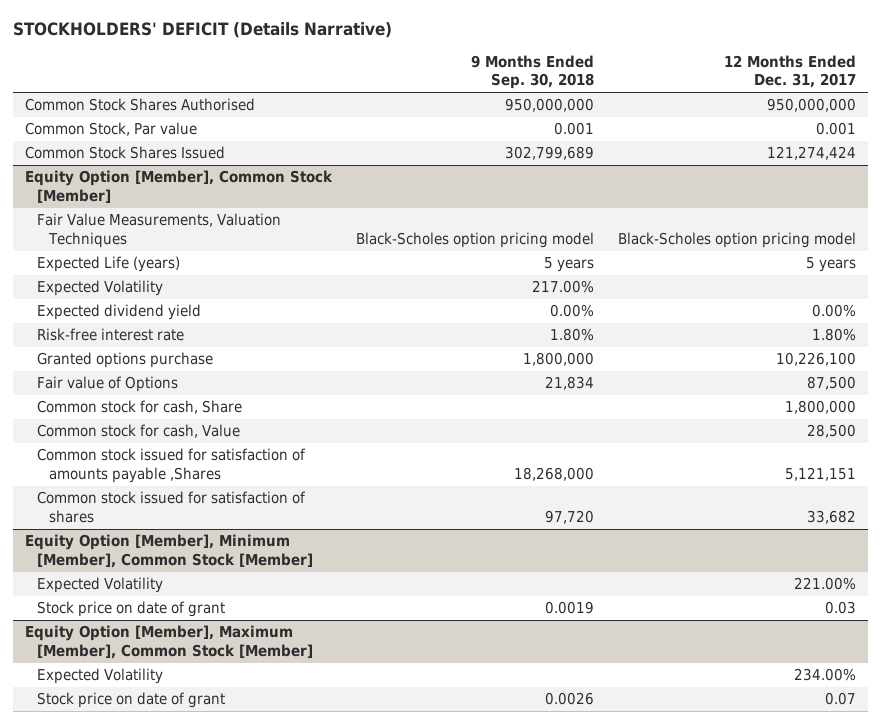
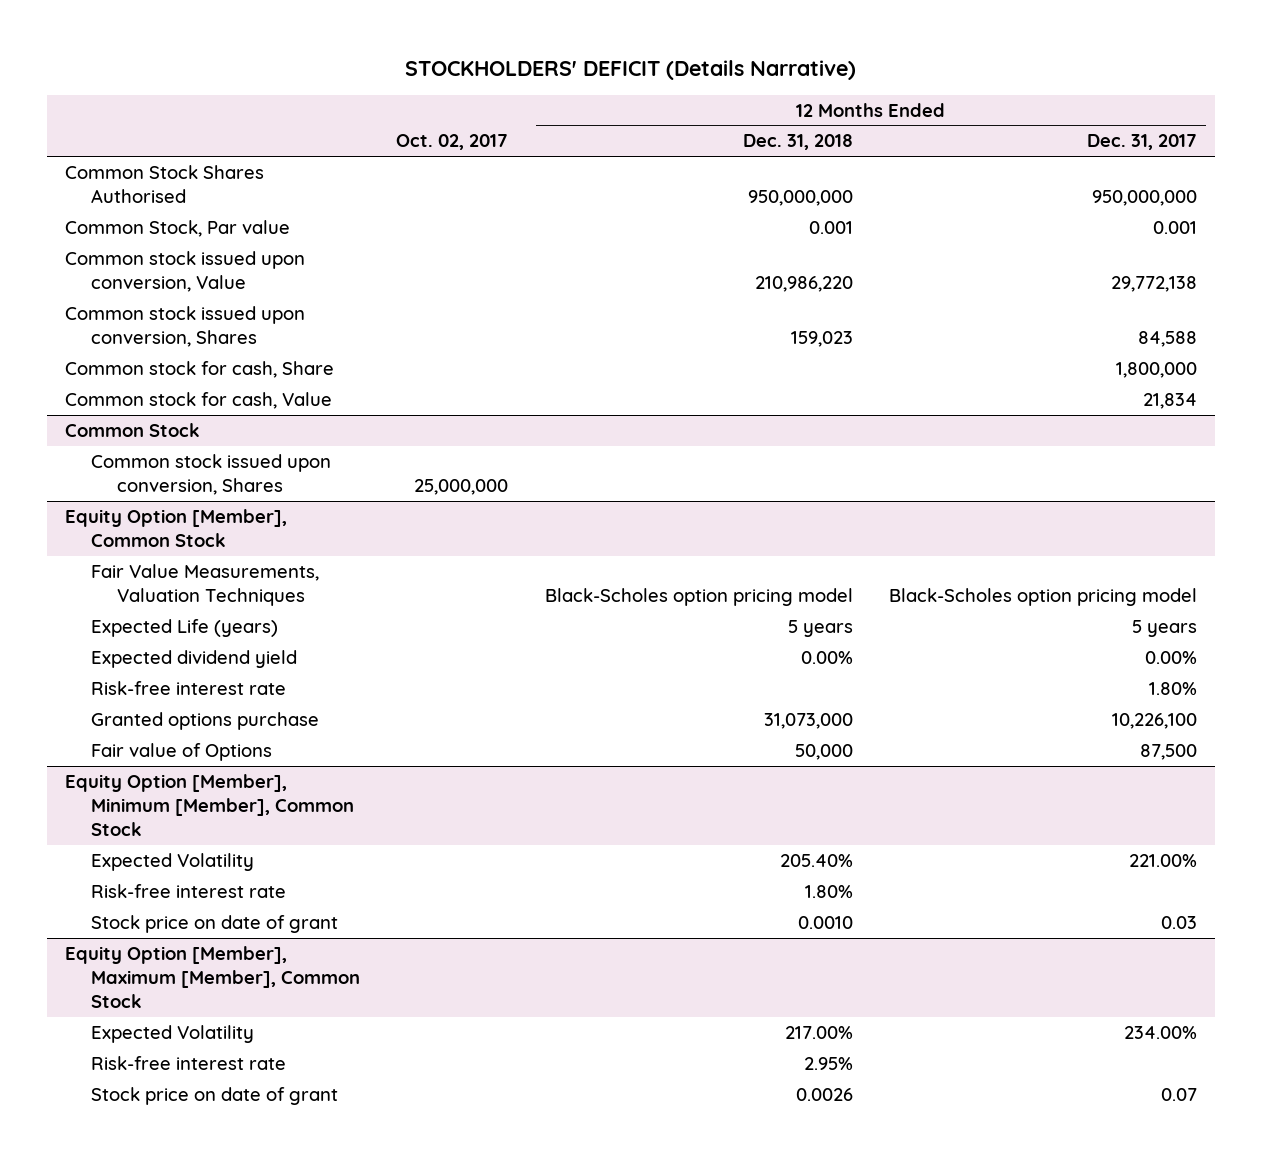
- | 9 Months Ended Sep. 30, 2018 | 12 Months Ended Dec. 31, 2017
+ | Oct. 02, 2017 | 12 Months Ended Dec. 31, 2018 | 12 Months Ended Dec. 31, 2017
- Common Stock Shares Issued | 302,799,689 | 121,274,424
- Equity Option [Member], Common Stock [Member]
+ Common stock issued upon conversion, Value | | 210,986,220 | 29,772,138
+ Common stock issued upon conversion, Shares | | 159,023 | 84,588
+ Common stock for cash, Share | | | 1,800,000
+ Common stock for cash, Value | | | 21,834
+ Common Stock
+ Common stock issued upon conversion, Shares | 25,000,000 | |
+ Equity Option [Member], Common Stock
- Expected Volatility | 217.00% |
- Common stock for cash, Share | | 1,800,000
- Common stock for cash, Value | | 28,500
- Common stock issued for satisfaction of amounts payable ,Shares | 18,268,000 | 5,121,151
- Common stock issued for satisfaction of shares | 97,720 | 33,682
- Equity Option [Member], Minimum [Member], Common Stock [Member]
+ Equity Option [Member], Minimum [Member], Common Stock
+ Risk-free interest rate | | 1.80% |
- Equity Option [Member], Maximum [Member], Common Stock [Member]
+ Equity Option [Member], Maximum [Member], Common Stock
+ Risk-free interest rate | | 2.95% |

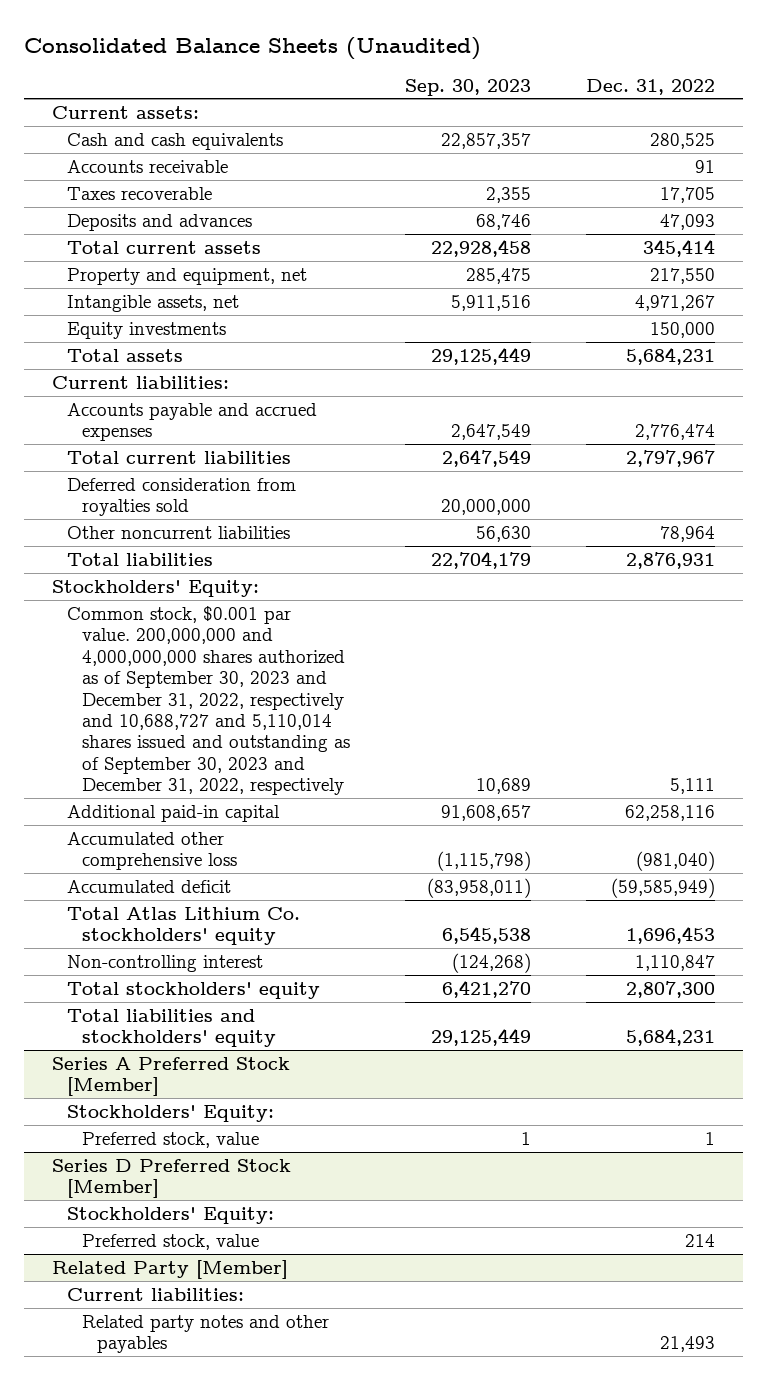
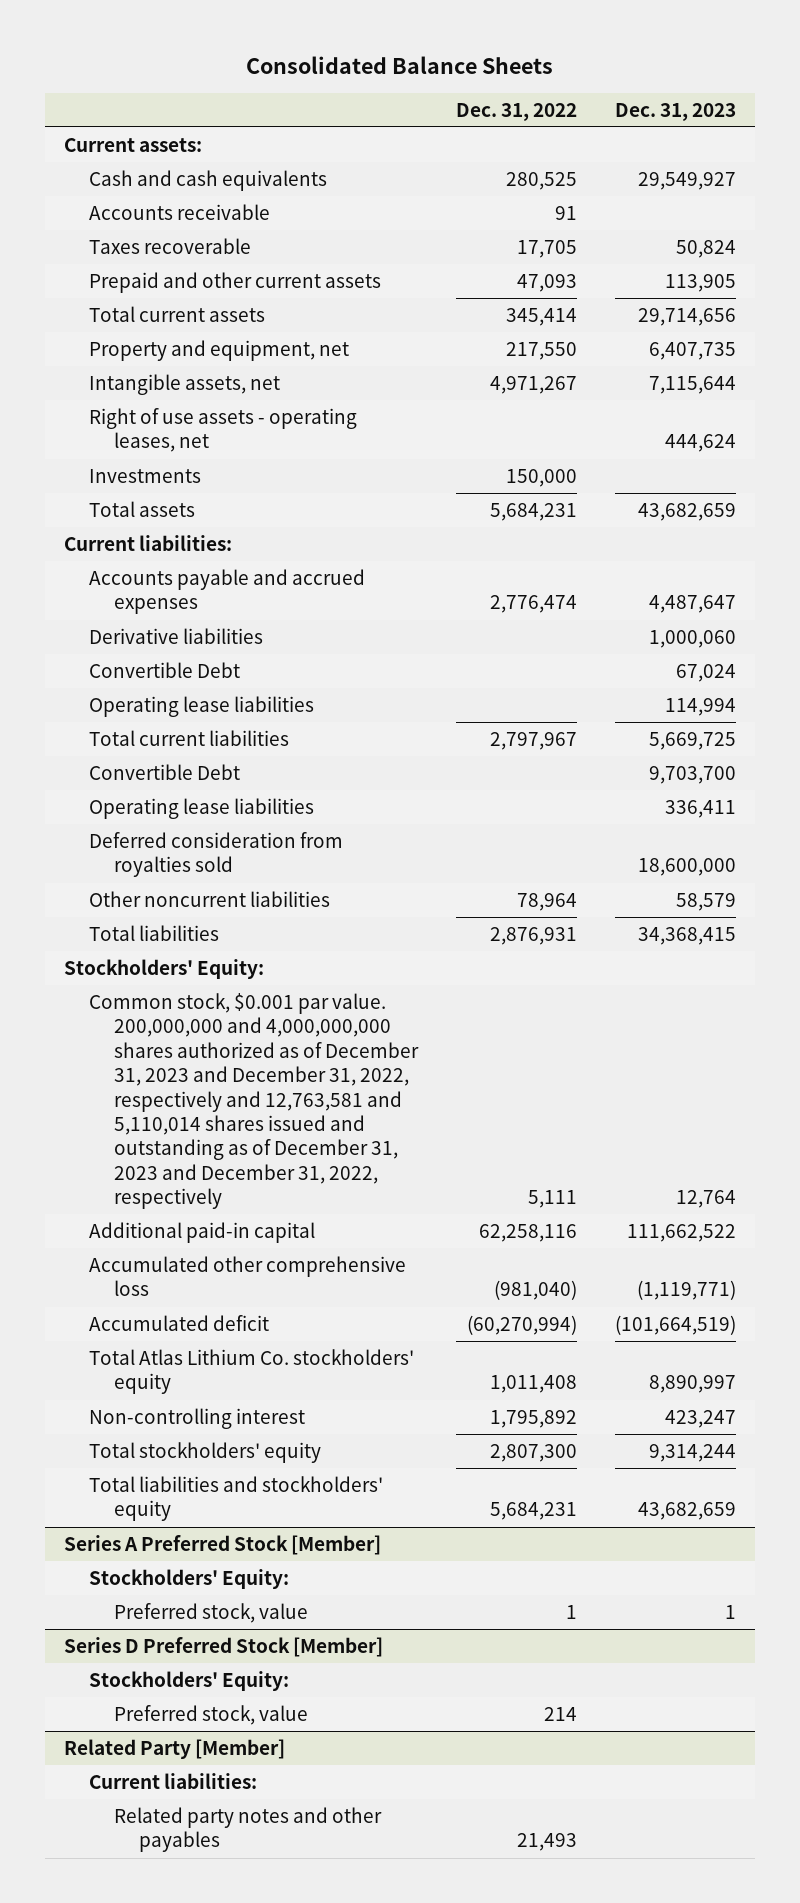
- Consolidated Balance Sheets (Unaudited)
+ Consolidated Balance Sheets
- | Sep. 30, 2023 | Dec. 31, 2022
+ | Dec. 31, 2022 | Dec. 31, 2023
- Deposits and advances | 68,746 | 47,093
+ Prepaid and other current assets | 47,093 | 113,905
- Equity investments | | 150,000
+ Right of use assets - operating leases, net | | 444,624
+ Investments | 150,000 |
+ Derivative liabilities | | 1,000,060
+ Convertible Debt | | 67,024
+ Operating lease liabilities | | 114,994
+ Convertible Debt | | 9,703,700
+ Operating lease liabilities | | 336,411
- Common stock, $0.001 par value. 200,000,000 and 4,000,000,000 shares authorized as of September 30, 2023 and December 31, 2022, respectively and 10,688,727 and 5,110,014 shares issued and outstanding as of September 30, 2023 and December 31, 2022, respectively | 10,689 | 5,111
+ Common stock, $0.001 par value. 200,000,000 and 4,000,000,000 shares authorized as of December 31, 2023 and December 31, 2022, respectively and 12,763,581 and 5,110,014 shares issued and outstanding as of December 31, 2023 and December 31, 2022, respectively | 5,111 | 12,764
- Accumulated deficit | (83,958,011) | (59,585,949)
- Total Atlas Lithium Co. stockholders' equity | 6,545,538 | 1,696,453
- Non-controlling interest | (124,268) | 1,110,847
+ Accumulated deficit | (60,270,994) | (101,664,519)
+ Total Atlas Lithium Co. stockholders' equity | 1,011,408 | 8,890,997
+ Non-controlling interest | 1,795,892 | 423,247

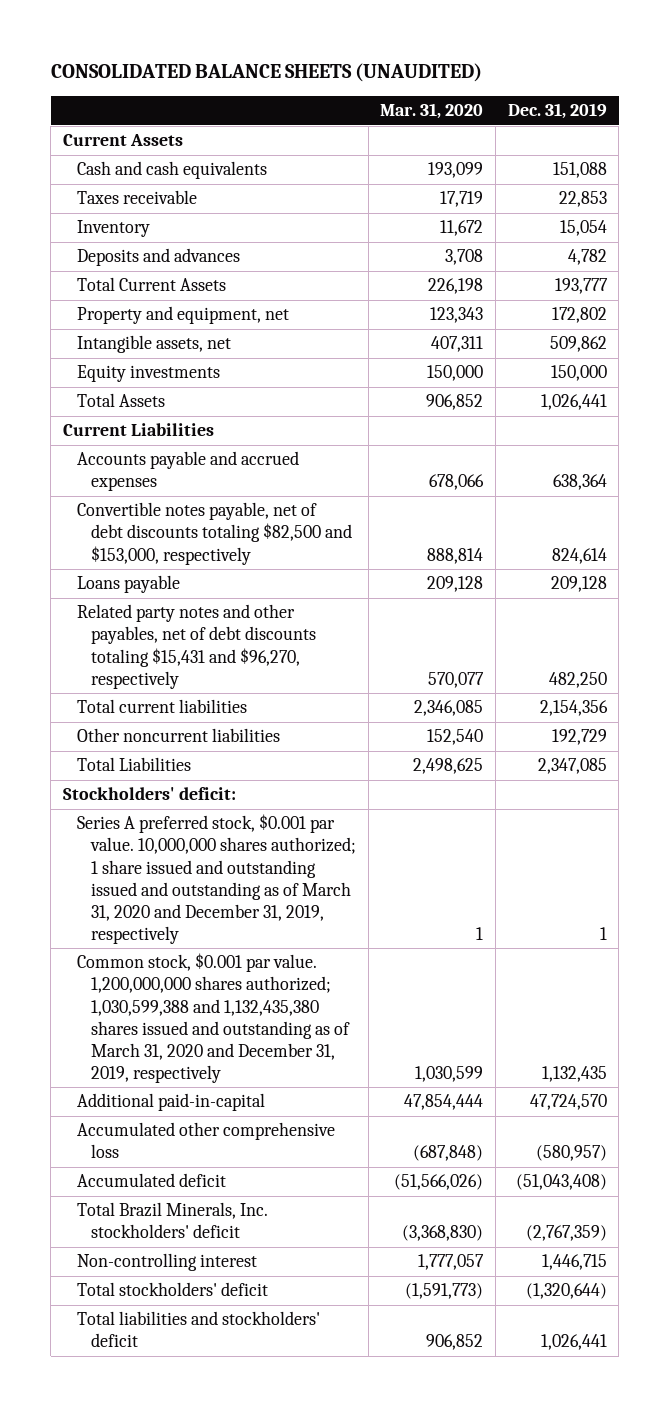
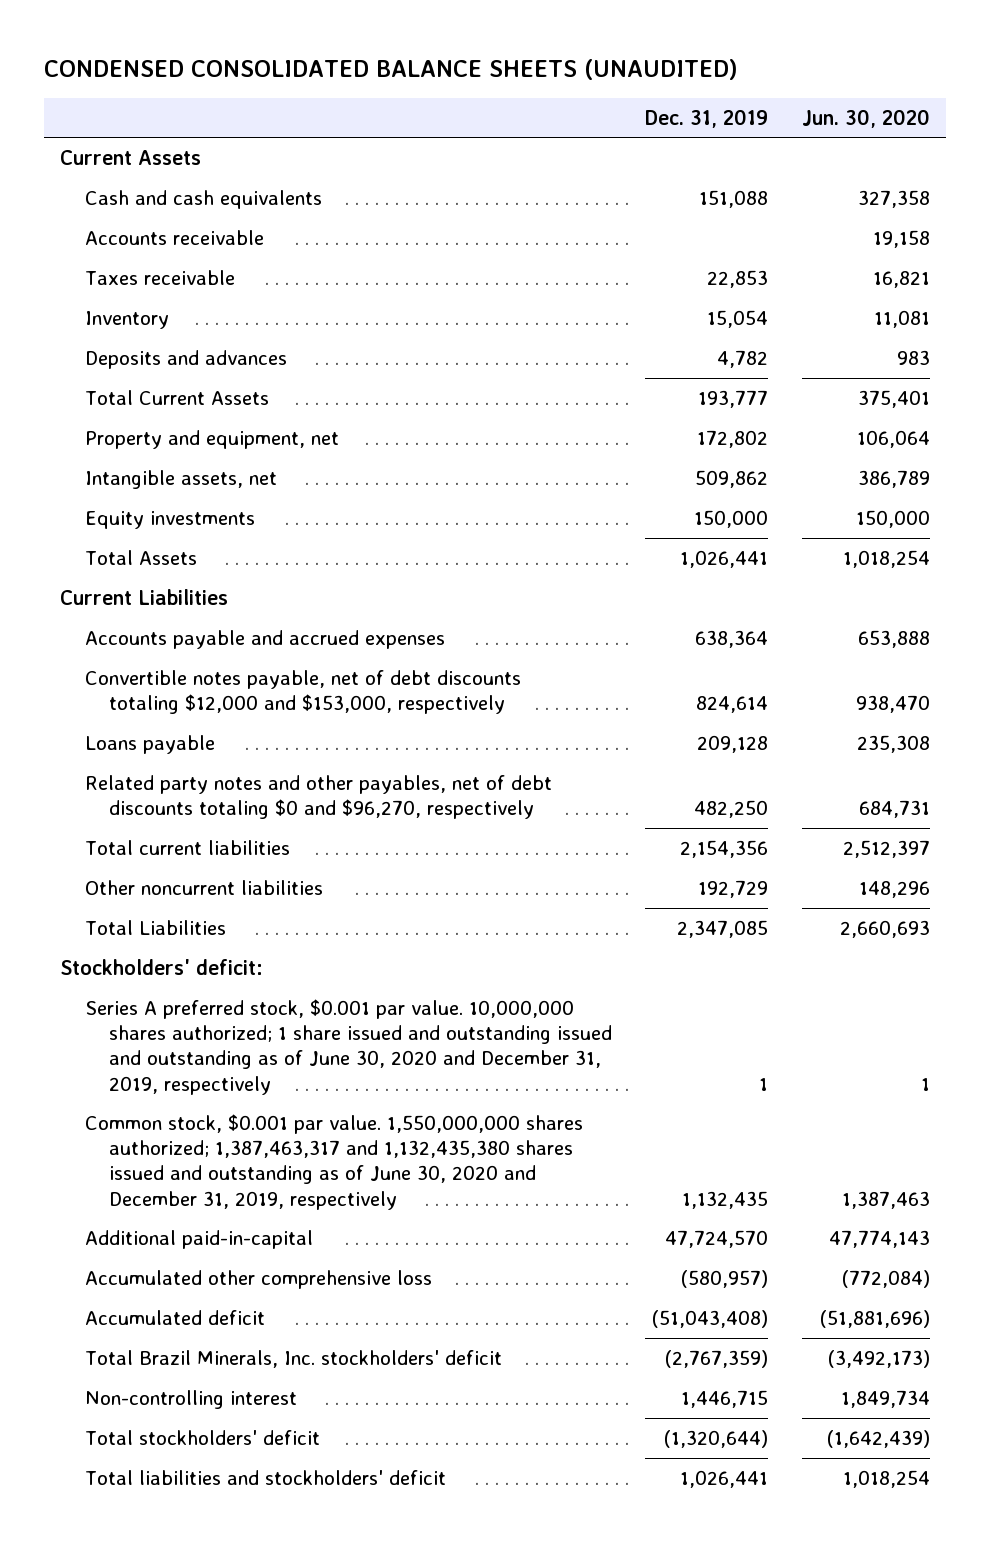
- CONSOLIDATED BALANCE SHEETS (UNAUDITED)
+ CONDENSED CONSOLIDATED BALANCE SHEETS (UNAUDITED)
- | Mar. 31, 2020 | Dec. 31, 2019
+ | Dec. 31, 2019 | Jun. 30, 2020
+ Accounts receivable | | 19,158
- Convertible notes payable, net of debt discounts totaling $82,500 and $153,000, respectively | 888,814 | 824,614
+ Convertible notes payable, net of debt discounts totaling $12,000 and $153,000, respectively | 824,614 | 938,470
- Related party notes and other payables, net of debt discounts totaling $15,431 and $96,270, respectively | 570,077 | 482,250
+ Related party notes and other payables, net of debt discounts totaling $0 and $96,270, respectively | 482,250 | 684,731
- Series A preferred stock, $0.001 par value. 10,000,000 shares authorized; 1 share issued and outstanding issued and outstanding as of March 31, 2020 and December 31, 2019, respectively | 1 | 1
- Common stock, $0.001 par value. 1,200,000,000 shares authorized; 1,030,599,388 and 1,132,435,380 shares issued and outstanding as of March 31, 2020 and December 31, 2019, respectively | 1,030,599 | 1,132,435
+ Series A preferred stock, $0.001 par value. 10,000,000 shares authorized; 1 share issued and outstanding issued and outstanding as of June 30, 2020 and December 31, 2019, respectively | 1 | 1
+ Common stock, $0.001 par value. 1,550,000,000 shares authorized; 1,387,463,317 and 1,132,435,380 shares issued and outstanding as of June 30, 2020 and December 31, 2019, respectively | 1,132,435 | 1,387,463

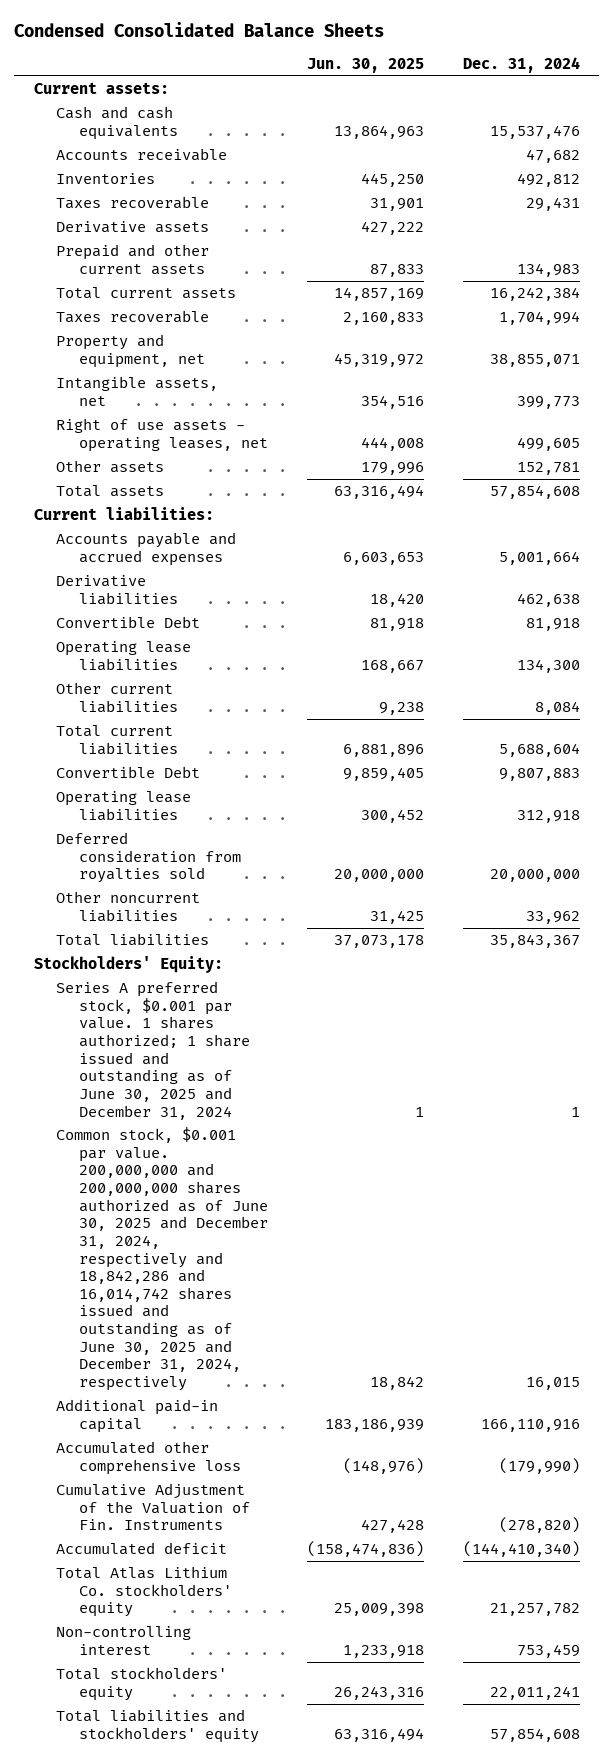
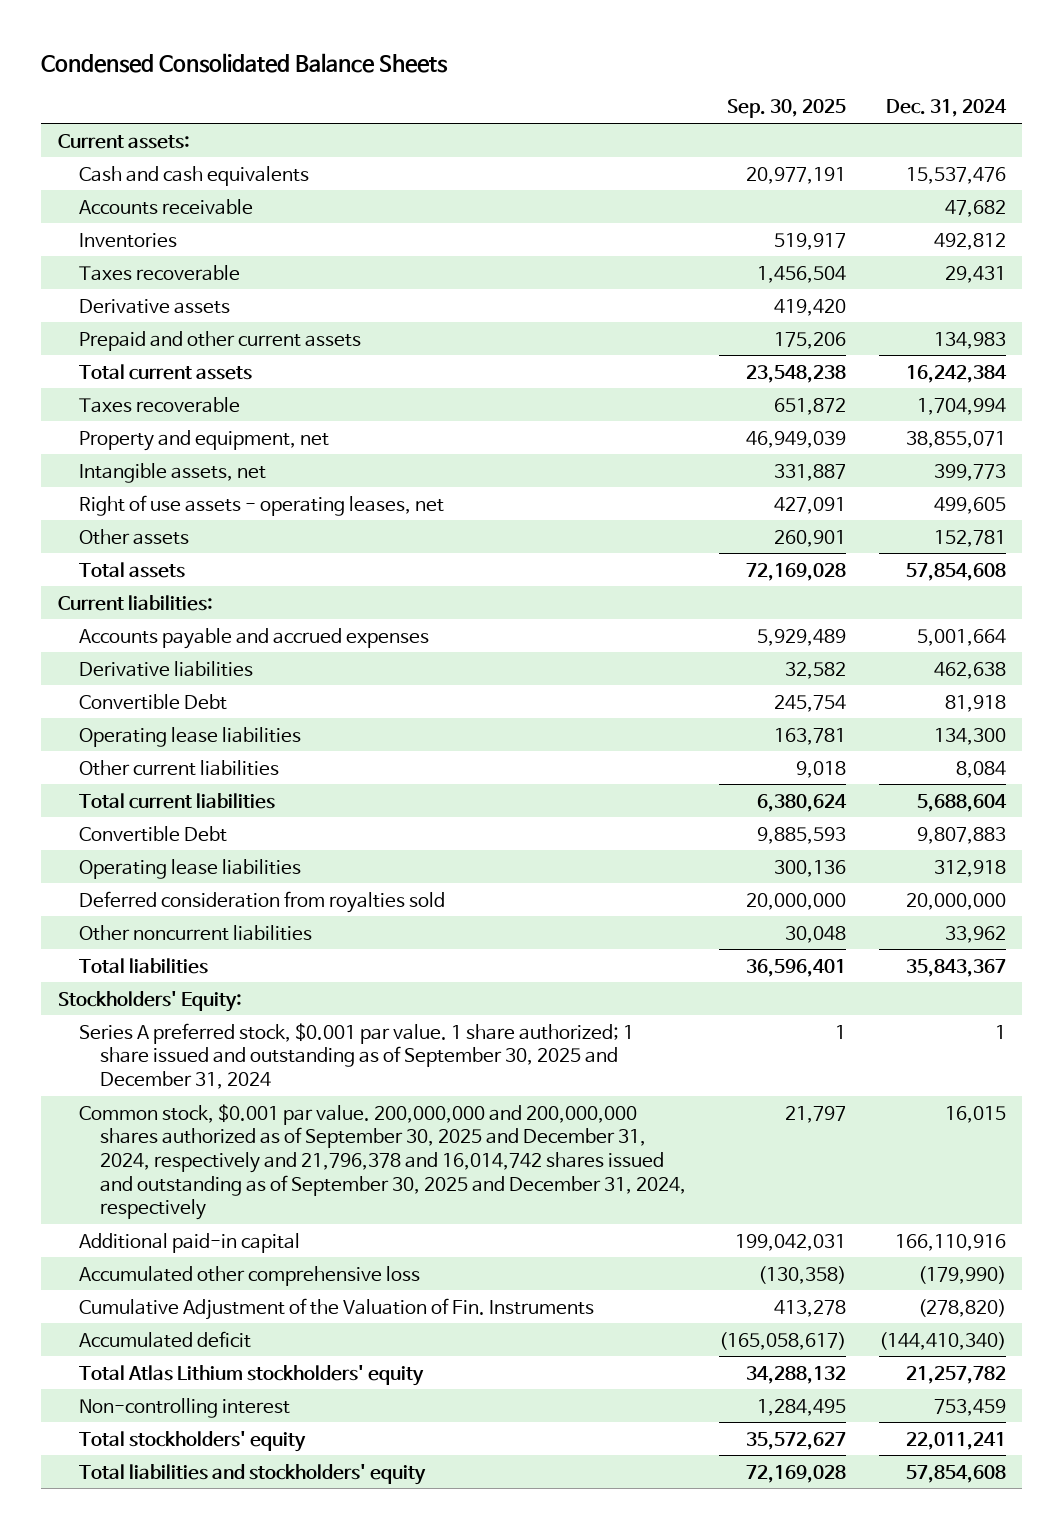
- | Jun. 30, 2025 | Dec. 31, 2024
+ | Sep. 30, 2025 | Dec. 31, 2024
- Series A preferred stock, $0.001 par value. 1 shares authorized; 1 share issued and outstanding as of June 30, 2025 and December 31, 2024 | 1 | 1
- Common stock, $0.001 par value. 200,000,000 and 200,000,000 shares authorized as of June 30, 2025 and December 31, 2024, respectively and 18,842,286 and 16,014,742 shares issued and outstanding as of June 30, 2025 and December 31, 2024, respectively | 18,842 | 16,015
+ Series A preferred stock, $0.001 par value. 1 share authorized; 1 share issued and outstanding as of September 30, 2025 and December 31, 2024 | 1 | 1
+ Common stock, $0.001 par value. 200,000,000 and 200,000,000 shares authorized as of September 30, 2025 and December 31, 2024, respectively and 21,796,378 and 16,014,742 shares issued and outstanding as of September 30, 2025 and December 31, 2024, respectively | 21,797 | 16,015
- Total Atlas Lithium Co. stockholders' equity | 25,009,398 | 21,257,782
+ Total Atlas Lithium stockholders' equity | 34,288,132 | 21,257,782

